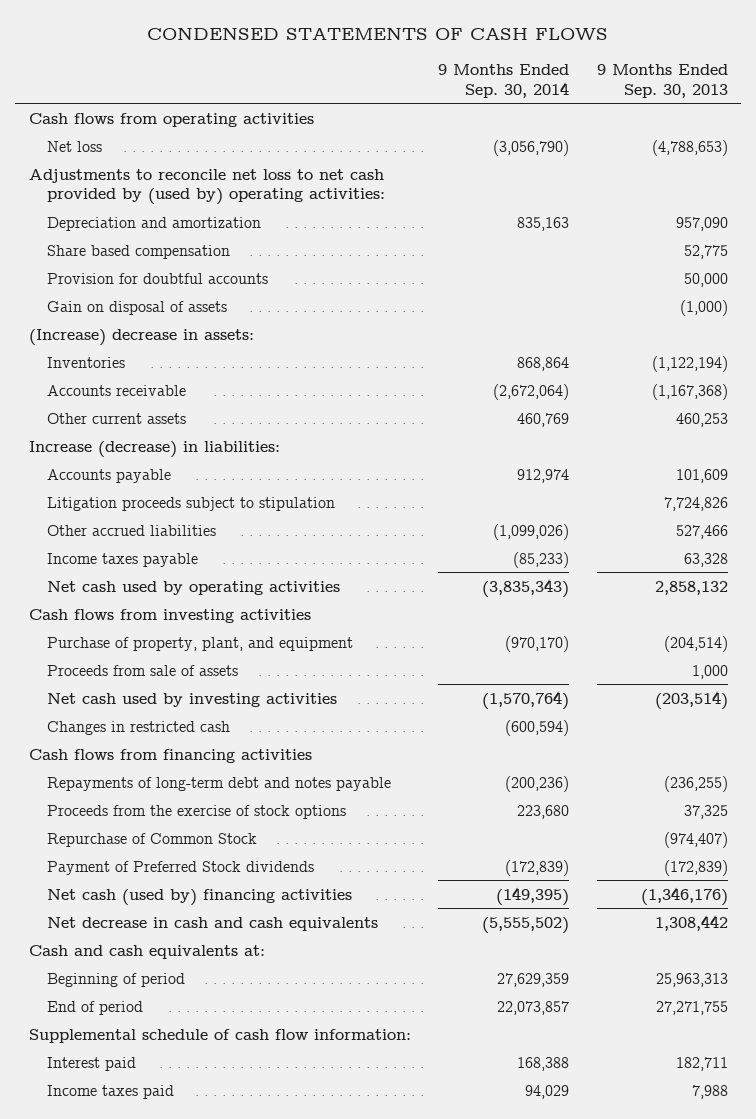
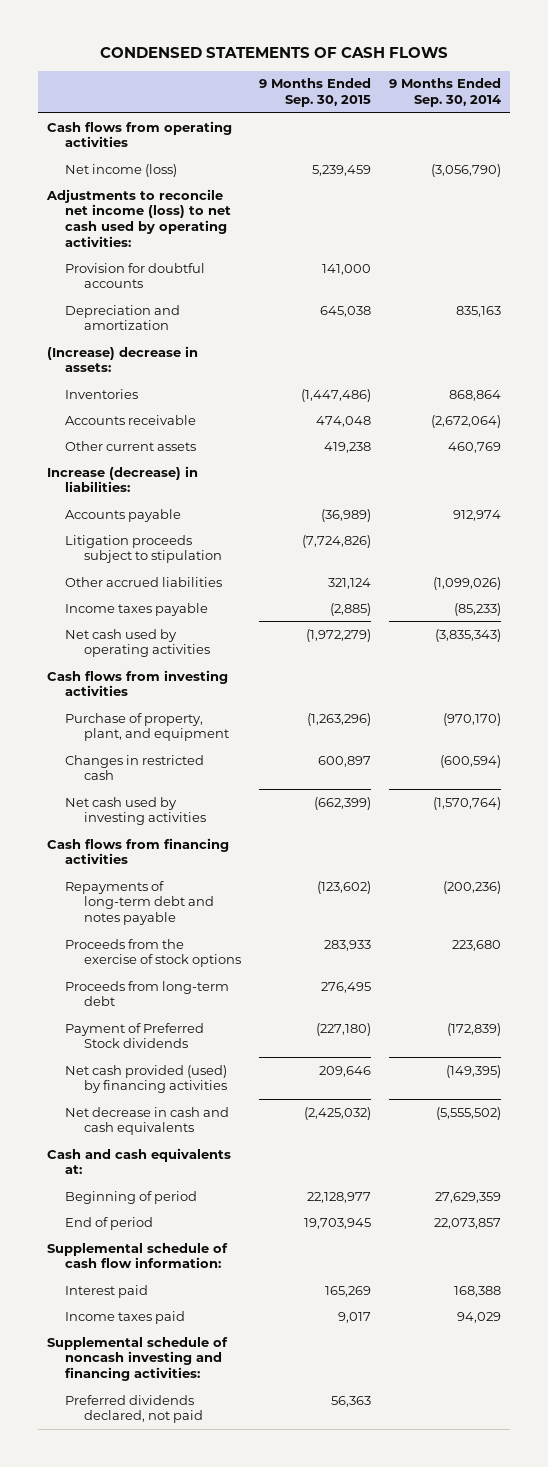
- | 9 Months Ended Sep. 30, 2014 | 9 Months Ended Sep. 30, 2013
+ | 9 Months Ended Sep. 30, 2015 | 9 Months Ended Sep. 30, 2014
- Net loss | (3,056,790) | (4,788,653)
- Adjustments to reconcile net loss to net cash provided by (used by) operating activities:
- Share based compensation | | 52,775
+ Net income (loss) | 5,239,459 | (3,056,790)
+ Adjustments to reconcile net income (loss) to net cash used by operating activities:
- Gain on disposal of assets | | (1,000)
moved down: Depreciation and amortization | 645,038 | 835,163
- Proceeds from sale of assets | | 1,000
moved down: Net cash used by investing activities | (662,399) | (1,570,764)
- Repurchase of Common Stock | | (974,407)
+ Proceeds from long-term debt | 276,495 |
- Net cash (used by) financing activities | (149,395) | (1,346,176)
+ Net cash provided (used) by financing activities | 209,646 | (149,395)
+ Supplemental schedule of noncash investing and financing activities:
+ Preferred dividends declared, not paid | 56,363 |

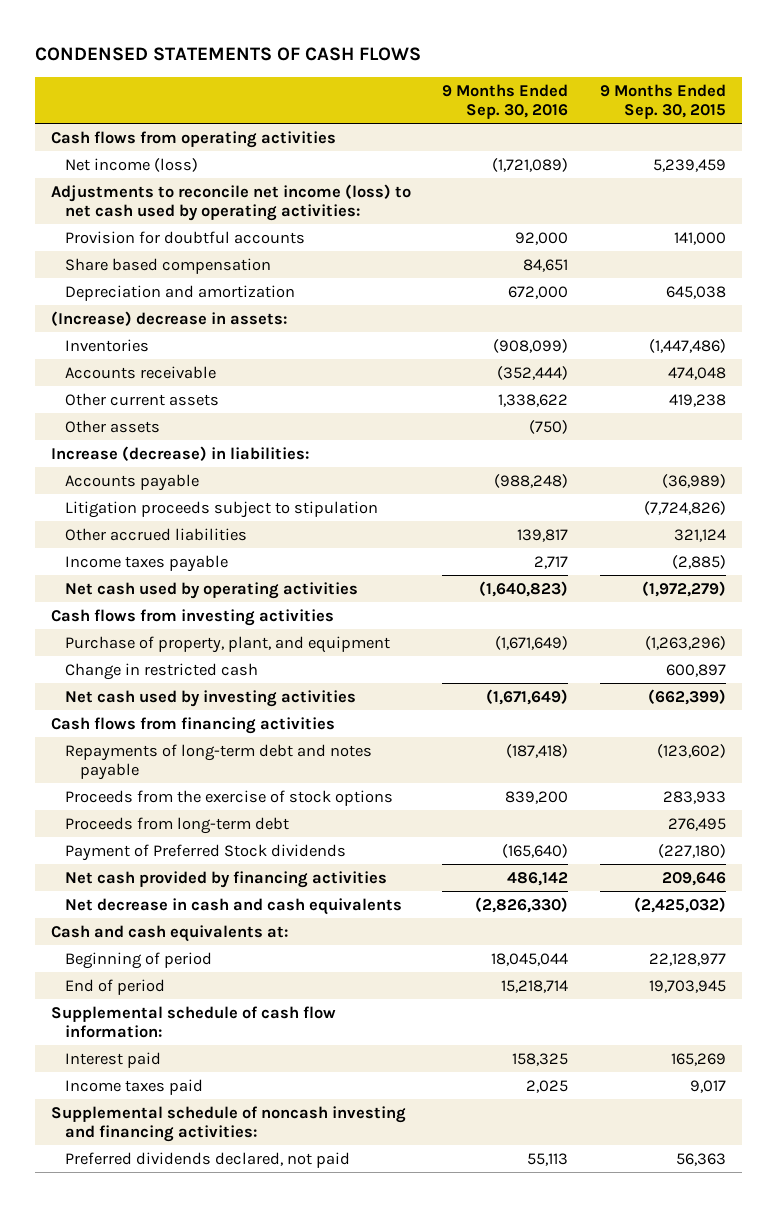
- | 9 Months Ended Sep. 30, 2015 | 9 Months Ended Sep. 30, 2014
+ | 9 Months Ended Sep. 30, 2016 | 9 Months Ended Sep. 30, 2015
+ Share based compensation | 84,651 |
+ Other assets | (750) |
- Changes in restricted cash | 600,897 | (600,594)
+ Change in restricted cash | | 600,897
- Net cash provided (used) by financing activities | 209,646 | (149,395)
+ Net cash provided by financing activities | 486,142 | 209,646

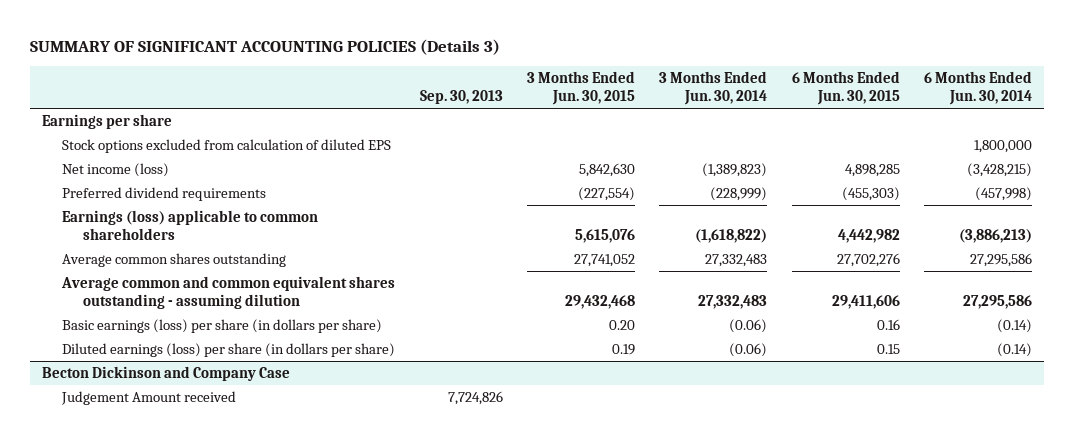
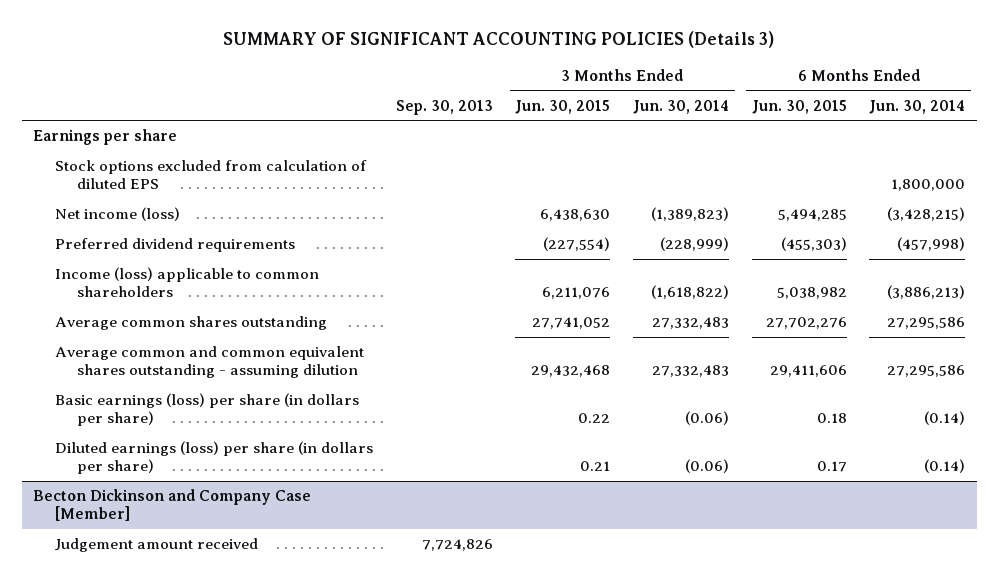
- Net income (loss) | | 5,842,630 | (1,389,823) | 4,898,285 | (3,428,215)
+ Net income (loss) | | 6,438,630 | (1,389,823) | 5,494,285 | (3,428,215)
- Earnings (loss) applicable to common shareholders | | 5,615,076 | (1,618,822) | 4,442,982 | (3,886,213)
+ Income (loss) applicable to common shareholders | | 6,211,076 | (1,618,822) | 5,038,982 | (3,886,213)
- Basic earnings (loss) per share (in dollars per share) | | 0.20 | (0.06) | 0.16 | (0.14)
- Diluted earnings (loss) per share (in dollars per share) | | 0.19 | (0.06) | 0.15 | (0.14)
- Becton Dickinson and Company Case
- Judgement Amount received | 7,724,826 | | | |
+ Basic earnings (loss) per share (in dollars per share) | | 0.22 | (0.06) | 0.18 | (0.14)
+ Diluted earnings (loss) per share (in dollars per share) | | 0.21 | (0.06) | 0.17 | (0.14)
+ Becton Dickinson and Company Case [Member]
+ Judgement amount received | 7,724,826 | | | |

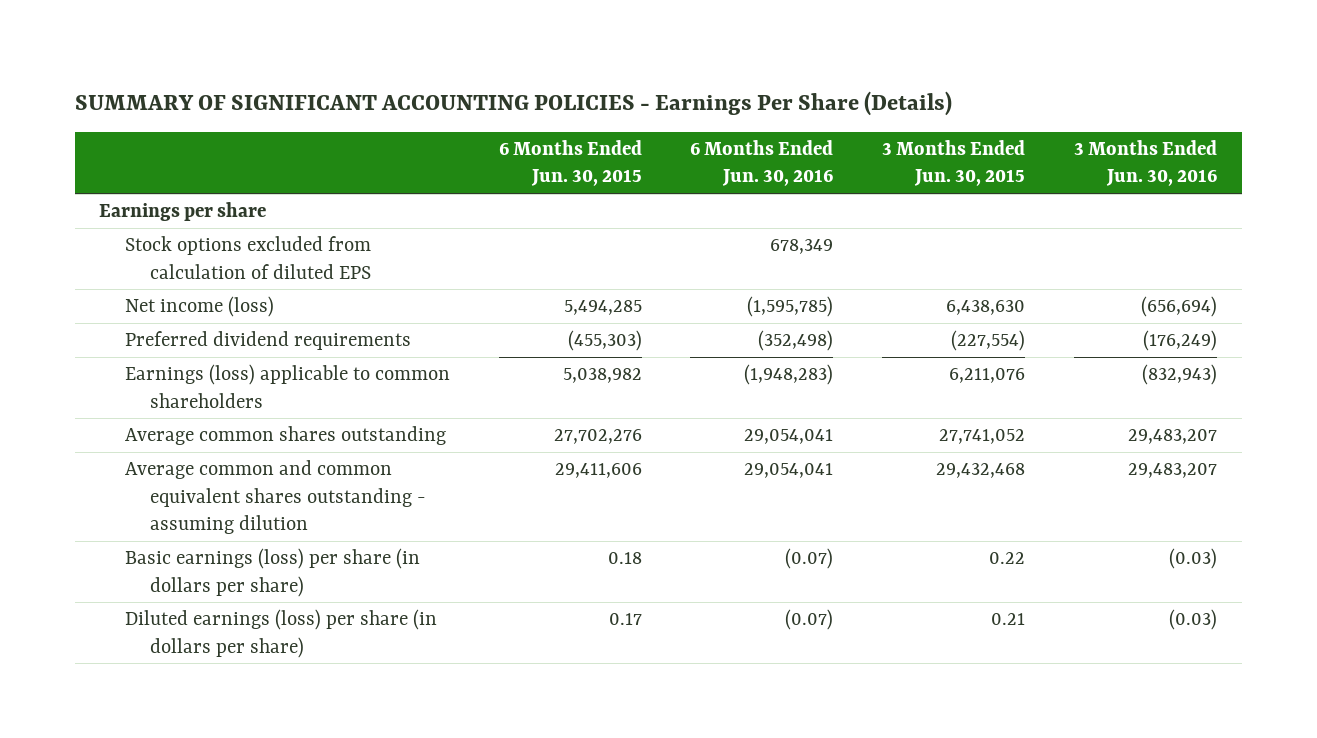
- SUMMARY OF SIGNIFICANT ACCOUNTING POLICIES (Details 3)
+ SUMMARY OF SIGNIFICANT ACCOUNTING POLICIES - Earnings Per Share (Details)
- | Sep. 30, 2013 | 3 Months Ended Jun. 30, 2015 | 3 Months Ended Jun. 30, 2014 | 6 Months Ended Jun. 30, 2015 | 6 Months Ended Jun. 30, 2014
+ | 6 Months Ended Jun. 30, 2015 | 6 Months Ended Jun. 30, 2016 | 3 Months Ended Jun. 30, 2015 | 3 Months Ended Jun. 30, 2016
- Income (loss) applicable to common shareholders | | 6,211,076 | (1,618,822) | 5,038,982 | (3,886,213)
+ Earnings (loss) applicable to common shareholders | 5,038,982 | (1,948,283) | 6,211,076 | (832,943)
- Becton Dickinson and Company Case [Member]
- Judgement amount received | 7,724,826 | | | |

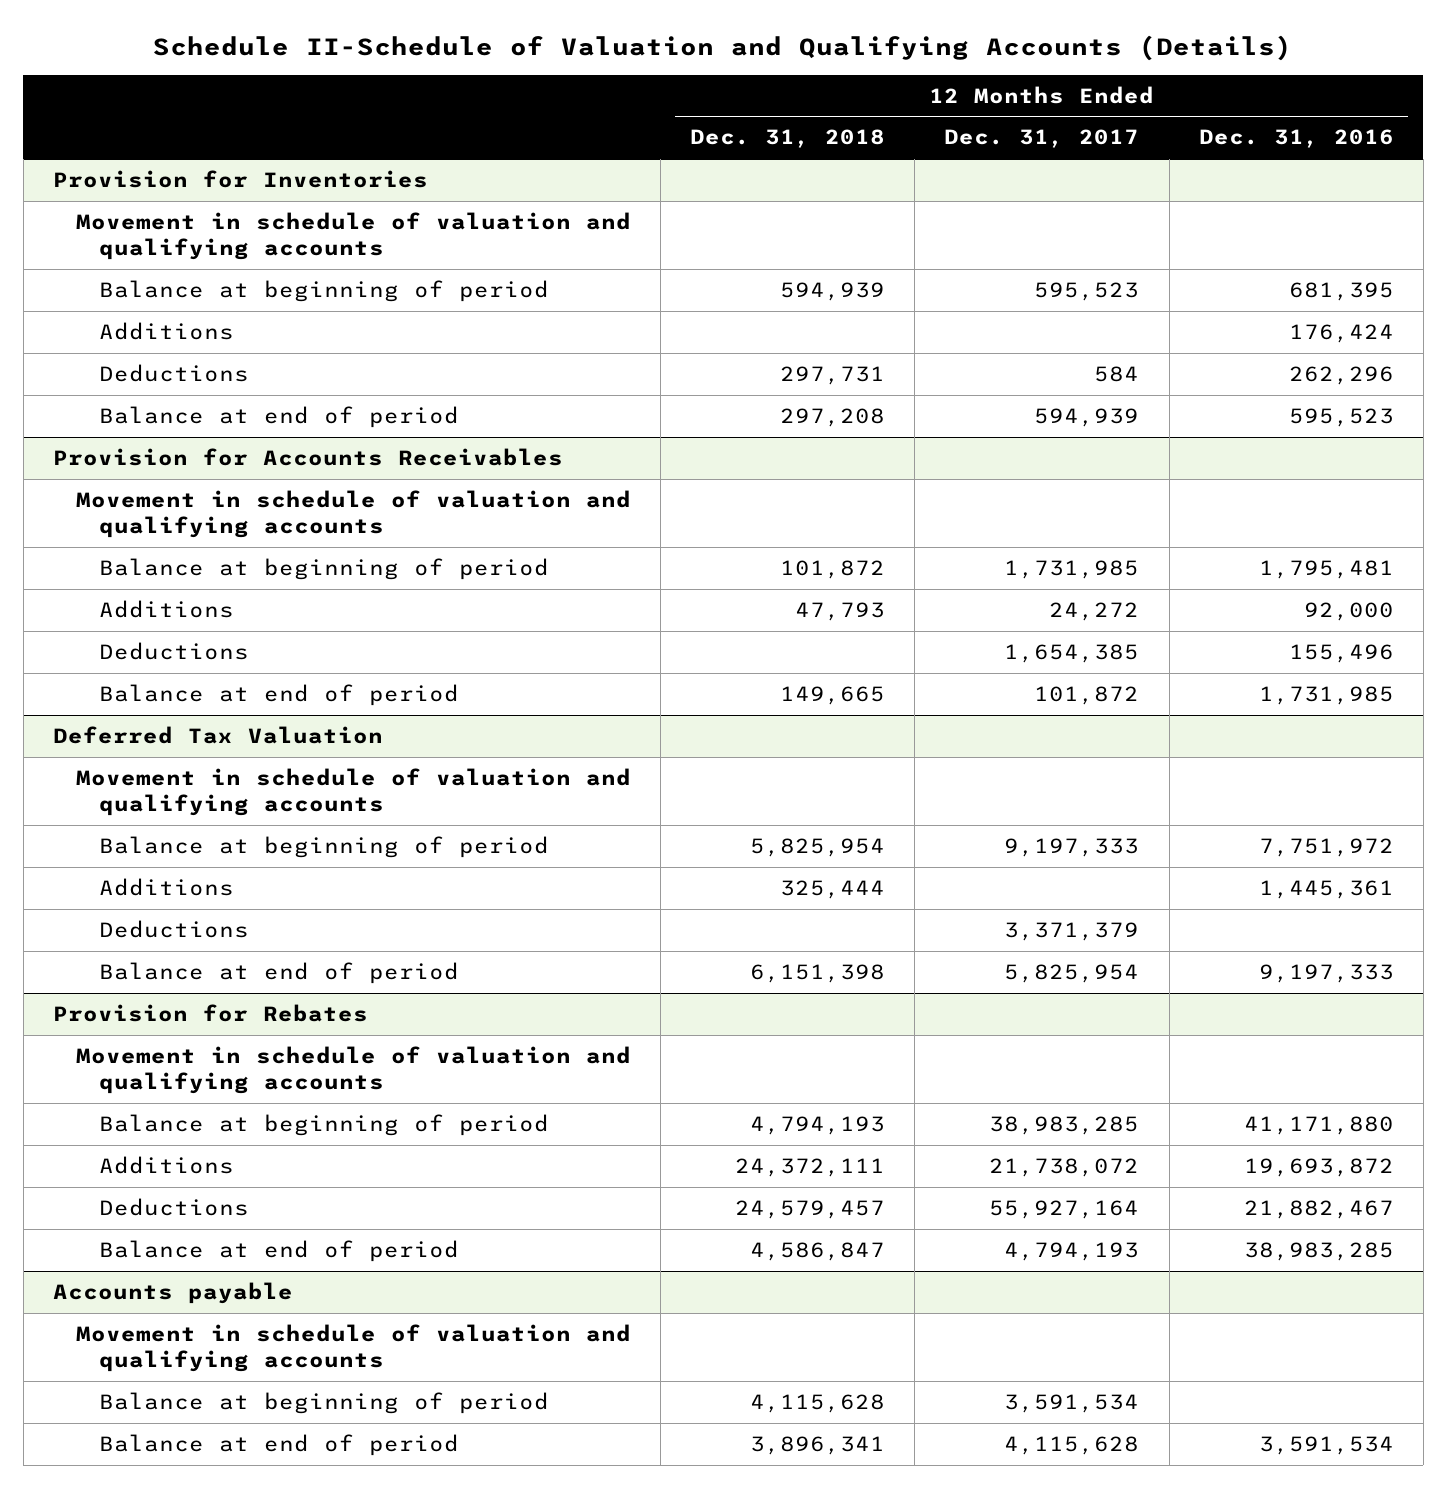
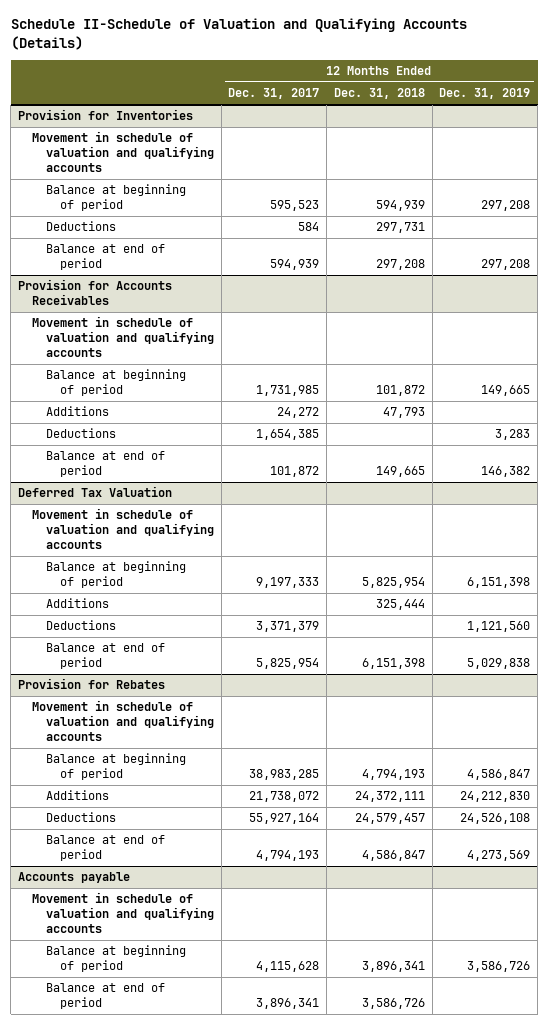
- | 12 Months Ended Dec. 31, 2018 | 12 Months Ended Dec. 31, 2017 | 12 Months Ended Dec. 31, 2016
+ | 12 Months Ended Dec. 31, 2017 | 12 Months Ended Dec. 31, 2018 | 12 Months Ended Dec. 31, 2019
@ Provision for Inventories
- Additions | | | 176,424
@ Accounts payable
- Balance at beginning of period | 4,115,628 | 3,591,534 |
- Balance at end of period | 3,896,341 | 4,115,628 | 3,591,534
+ Balance at beginning of period | 4,115,628 | 3,896,341 | 3,586,726
+ Balance at end of period | 3,896,341 | 3,586,726 |

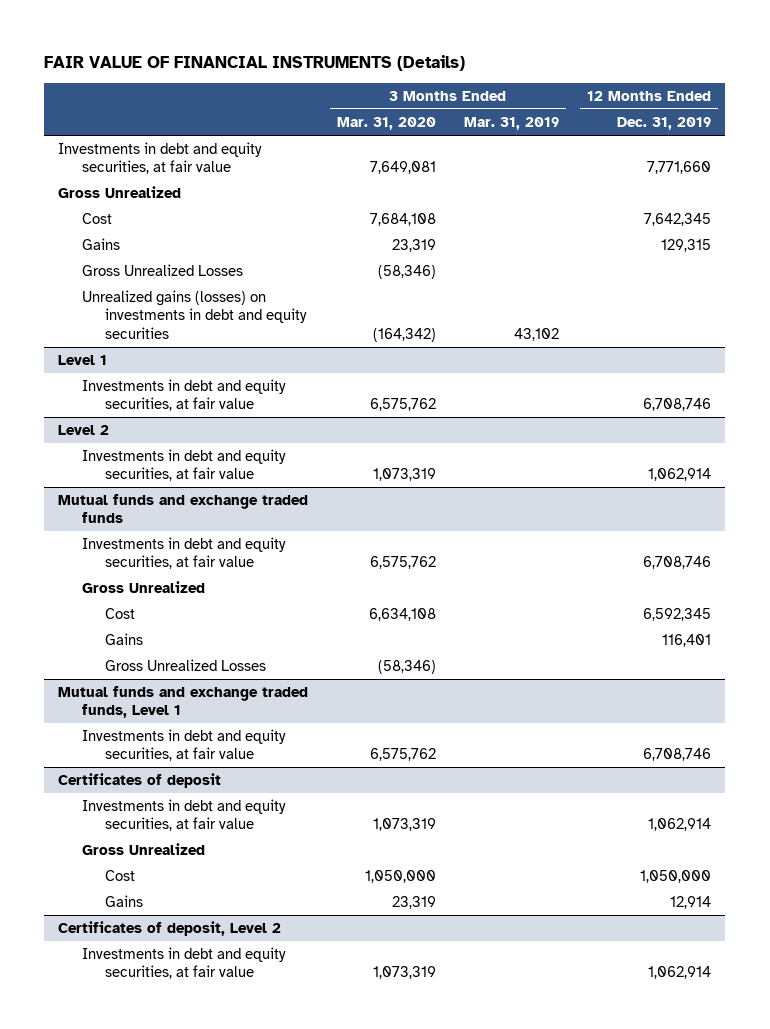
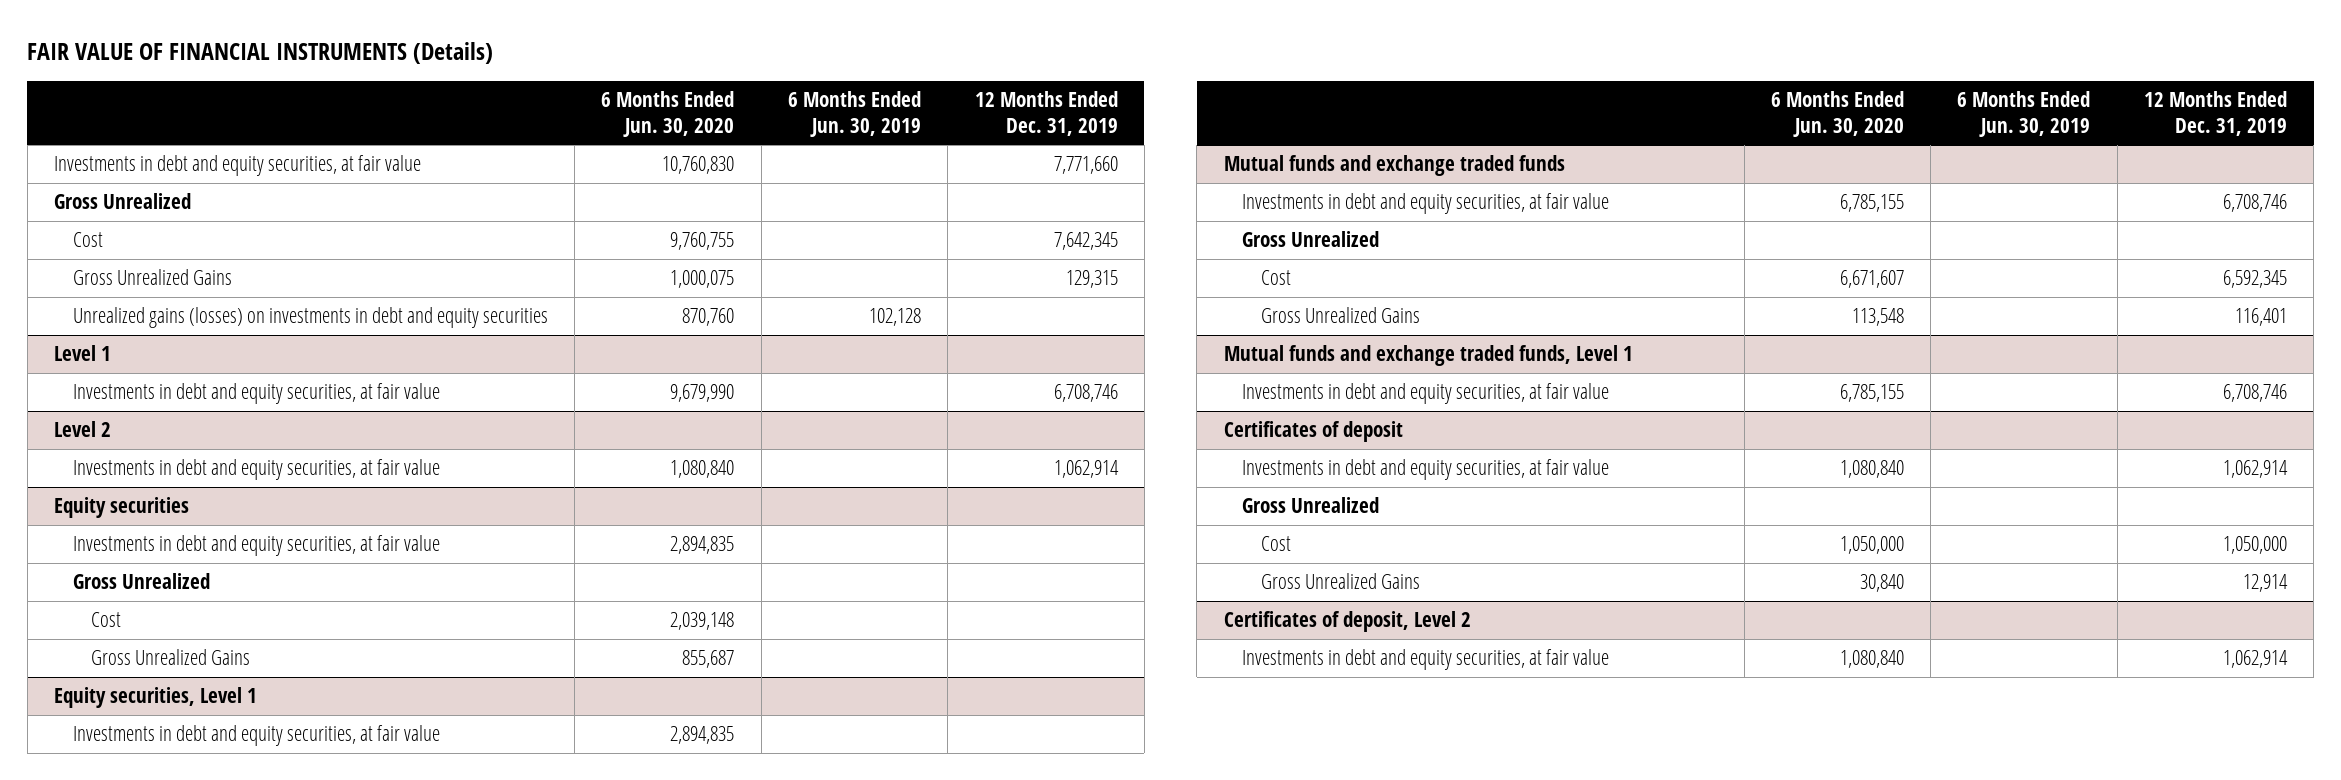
- | 3 Months Ended Mar. 31, 2020 | 3 Months Ended Mar. 31, 2019 | 12 Months Ended Dec. 31, 2019
+ | 6 Months Ended Jun. 30, 2020 | 6 Months Ended Jun. 30, 2019 | 12 Months Ended Dec. 31, 2019
- Gains | 23,319 | | 129,315
- Gross Unrealized Losses | (58,346) | |
+ Gross Unrealized Gains | 1,000,075 | | 129,315
+ Equity securities
+ Investments in debt and equity securities, at fair value | 2,894,835 | |
+ Gross Unrealized
+ Cost | 2,039,148 | |
+ Gross Unrealized Gains | 855,687 | |
+ Equity securities, Level 1
+ Investments in debt and equity securities, at fair value | 2,894,835 | |
@ Mutual funds and exchange traded funds
- Gains | | | 116,401
- Gross Unrealized Losses | (58,346) | |
+ Gross Unrealized Gains | 113,548 | | 116,401
@ Certificates of deposit
- Gains | 23,319 | | 12,914
+ Gross Unrealized Gains | 30,840 | | 12,914

